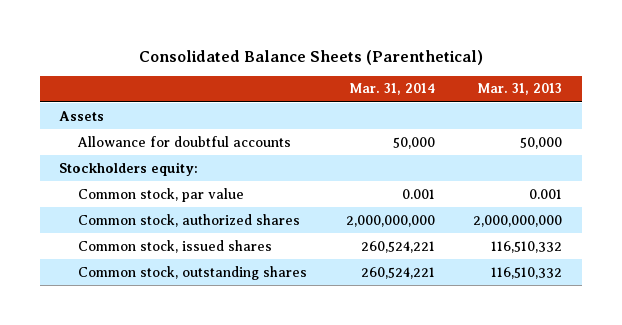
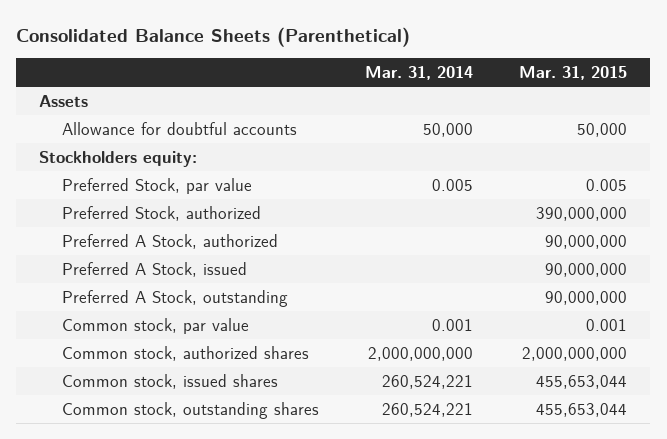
- | Mar. 31, 2014 | Mar. 31, 2013
+ | Mar. 31, 2014 | Mar. 31, 2015
+ Preferred Stock, par value | 0.005 | 0.005
+ Preferred Stock, authorized | | 390,000,000
+ Preferred A Stock, authorized | | 90,000,000
+ Preferred A Stock, issued | | 90,000,000
+ Preferred A Stock, outstanding | | 90,000,000

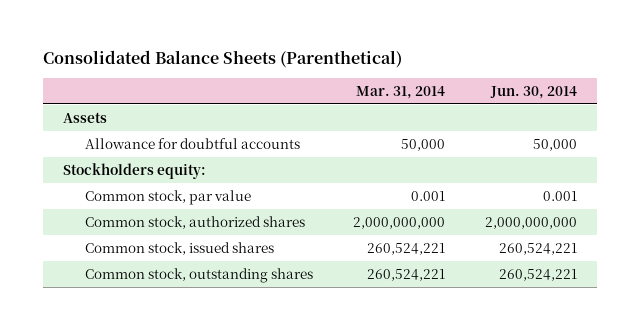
- | Mar. 31, 2014 | Mar. 31, 2015
+ | Mar. 31, 2014 | Jun. 30, 2014
- Preferred Stock, par value | 0.005 | 0.005
- Preferred Stock, authorized | | 390,000,000
- Preferred A Stock, authorized | | 90,000,000
- Preferred A Stock, issued | | 90,000,000
- Preferred A Stock, outstanding | | 90,000,000

